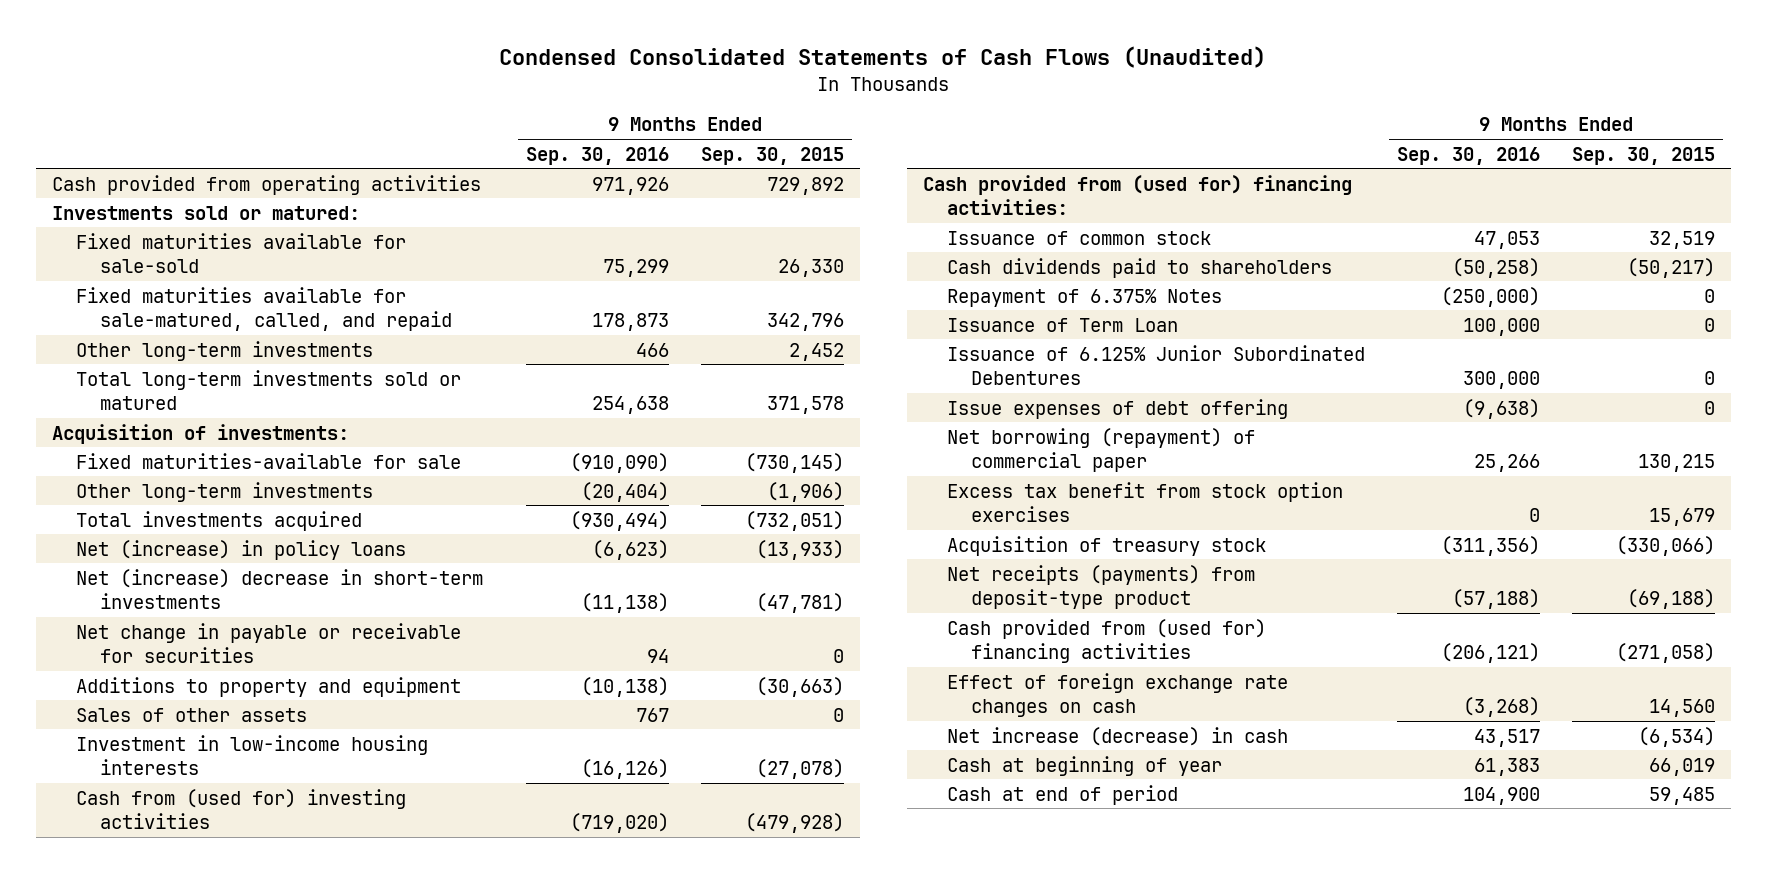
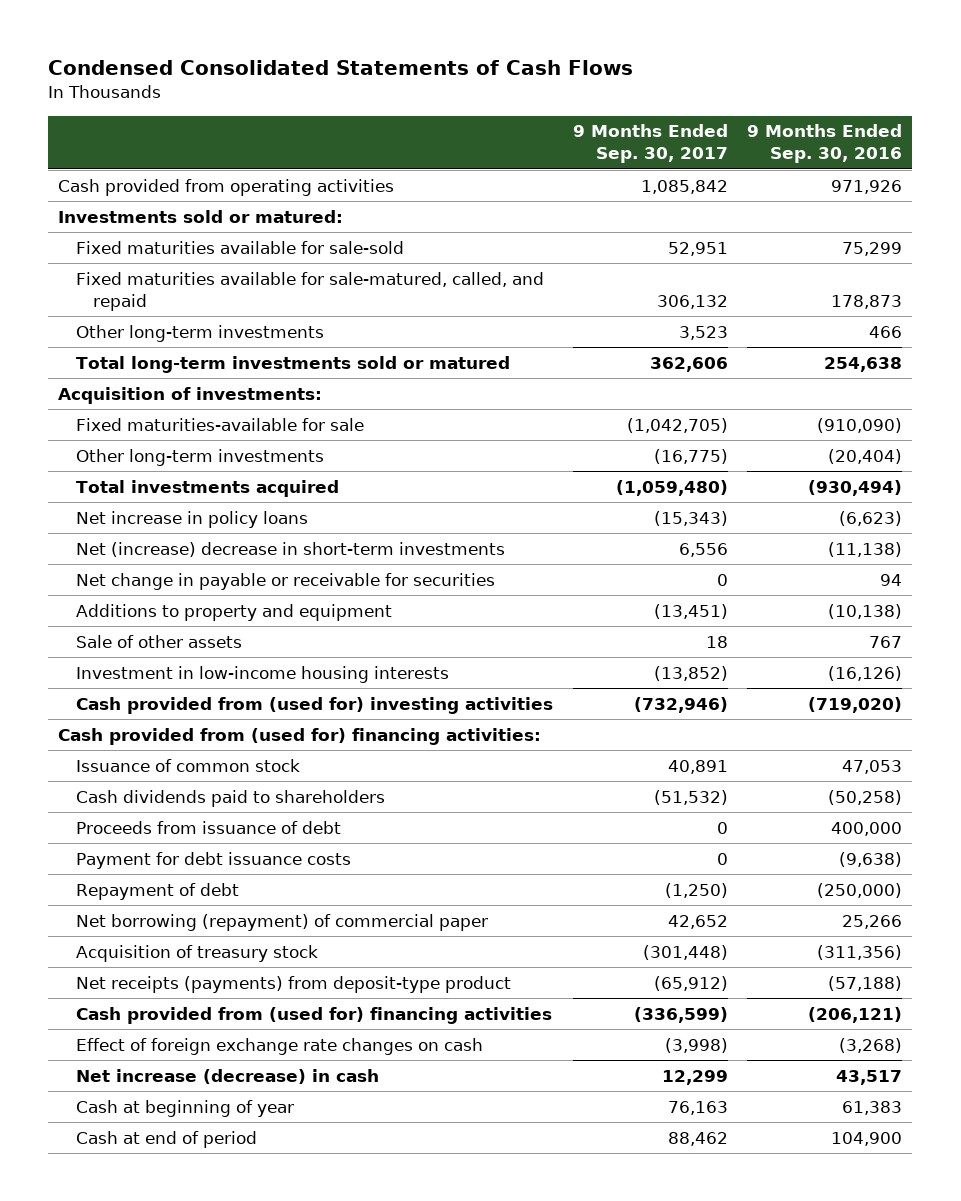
- Condensed Consolidated Statements of Cash Flows (Unaudited)
+ Condensed Consolidated Statements of Cash Flows
- | 9 Months Ended Sep. 30, 2016 | 9 Months Ended Sep. 30, 2015
+ | 9 Months Ended Sep. 30, 2017 | 9 Months Ended Sep. 30, 2016
- Net (increase) in policy loans | (6,623) | (13,933)
+ Net increase in policy loans | (15,343) | (6,623)
- Sales of other assets | 767 | 0
+ Sale of other assets | 18 | 767
- Cash from (used for) investing activities | (719,020) | (479,928)
+ Cash provided from (used for) investing activities | (732,946) | (719,020)
- Repayment of 6.375% Notes | (250,000) | 0
- Issuance of Term Loan | 100,000 | 0
- Issuance of 6.125% Junior Subordinated Debentures | 300,000 | 0
- Issue expenses of debt offering | (9,638) | 0
+ Proceeds from issuance of debt | 0 | 400,000
+ Payment for debt issuance costs | 0 | (9,638)
+ Repayment of debt | (1,250) | (250,000)
- Excess tax benefit from stock option exercises | 0 | 15,679

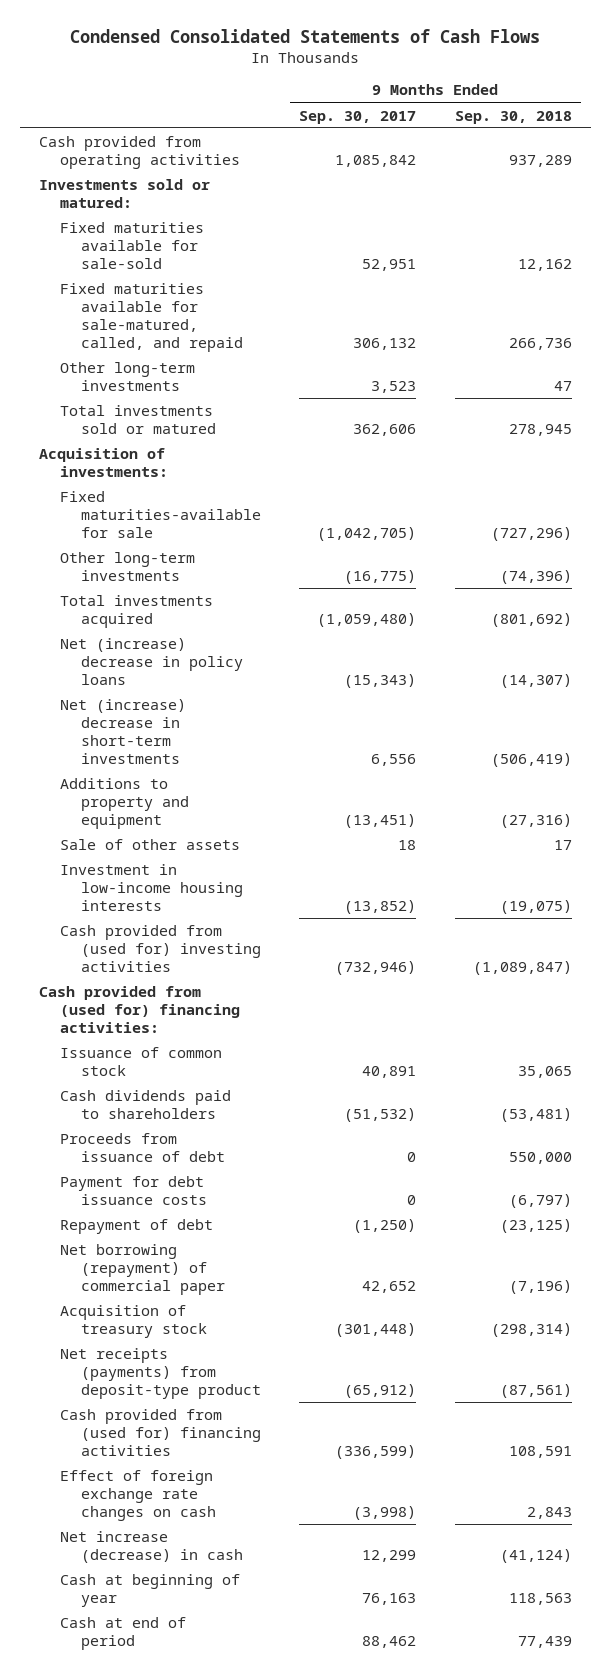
- | 9 Months Ended Sep. 30, 2017 | 9 Months Ended Sep. 30, 2016
+ | 9 Months Ended Sep. 30, 2017 | 9 Months Ended Sep. 30, 2018
- Total long-term investments sold or matured | 362,606 | 254,638
+ Total investments sold or matured | 362,606 | 278,945
- Net increase in policy loans | (15,343) | (6,623)
+ Net (increase) decrease in policy loans | (15,343) | (14,307)
- Net change in payable or receivable for securities | 0 | 94

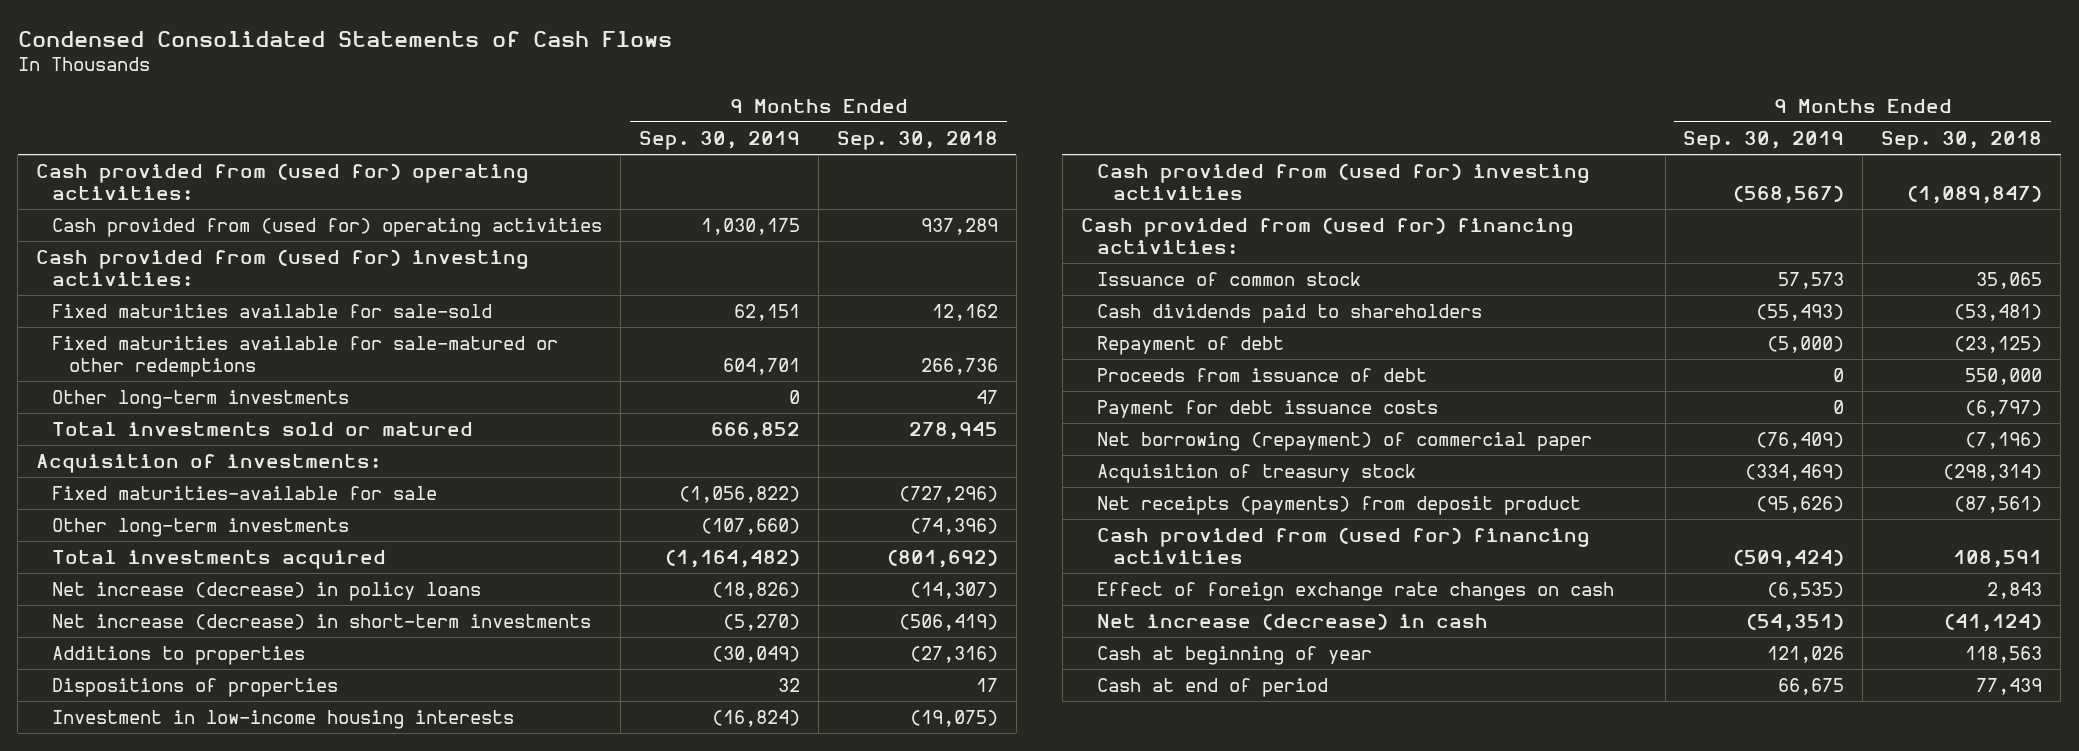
- | 9 Months Ended Sep. 30, 2017 | 9 Months Ended Sep. 30, 2018
+ | 9 Months Ended Sep. 30, 2019 | 9 Months Ended Sep. 30, 2018
- Cash provided from operating activities | 1,085,842 | 937,289
- Investments sold or matured:
+ Cash provided from (used for) operating activities:
+ Cash provided from (used for) operating activities | 1,030,175 | 937,289
+ Cash provided from (used for) investing activities:
- Fixed maturities available for sale-matured, called, and repaid | 306,132 | 266,736
+ Fixed maturities available for sale-matured or other redemptions | 604,701 | 266,736
- Net (increase) decrease in policy loans | (15,343) | (14,307)
- Net (increase) decrease in short-term investments | 6,556 | (506,419)
- Additions to property and equipment | (13,451) | (27,316)
- Sale of other assets | 18 | 17
+ Net increase (decrease) in policy loans | (18,826) | (14,307)
+ Net increase (decrease) in short-term investments | (5,270) | (506,419)
+ Additions to properties | (30,049) | (27,316)
+ Dispositions of properties | 32 | 17
moved up: Repayment of debt | (5,000) | (23,125)
- Net receipts (payments) from deposit-type product | (65,912) | (87,561)
+ Net receipts (payments) from deposit product | (95,626) | (87,561)

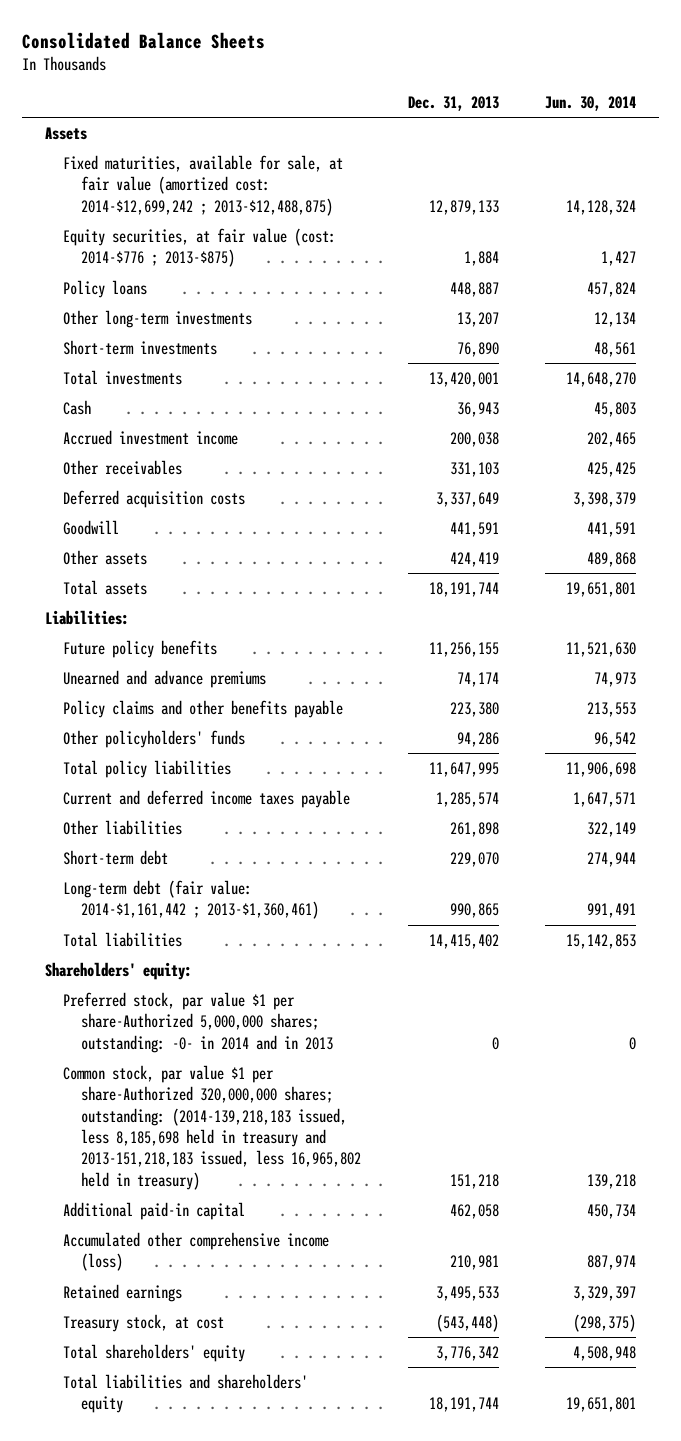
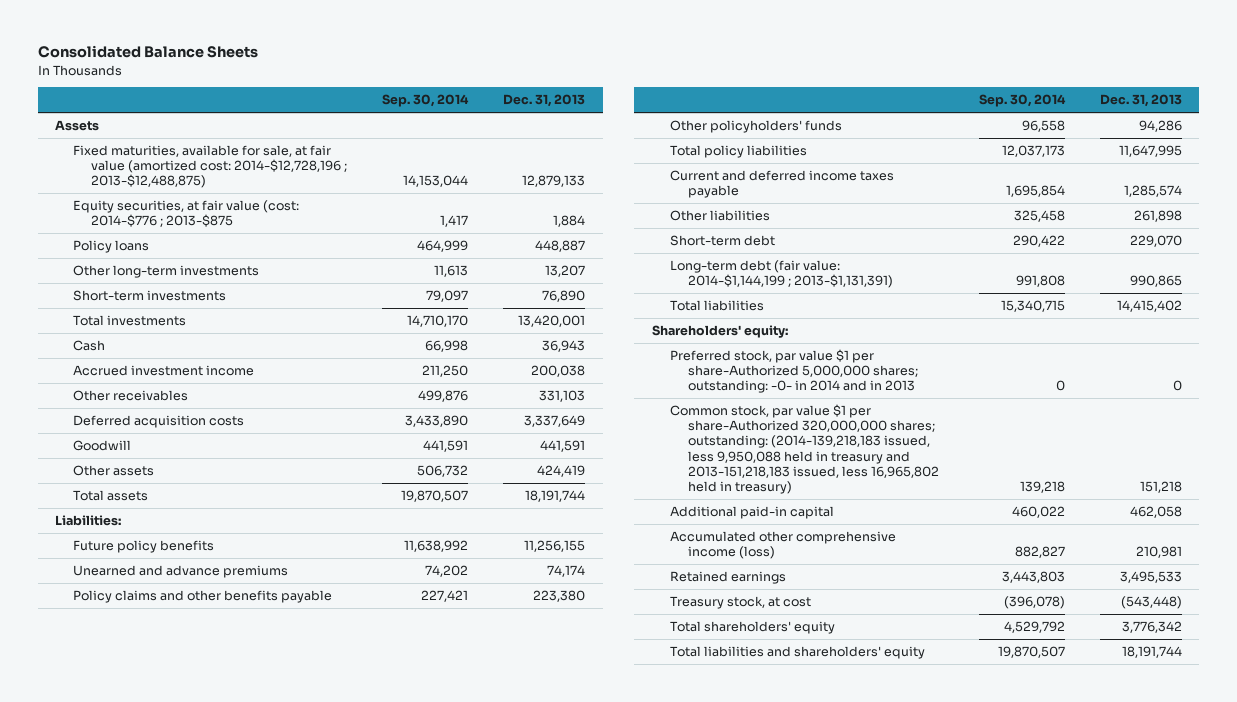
- | Dec. 31, 2013 | Jun. 30, 2014
+ | Sep. 30, 2014 | Dec. 31, 2013
- Fixed maturities, available for sale, at fair value (amortized cost: 2014-$12,699,242 ; 2013-$12,488,875) | 12,879,133 | 14,128,324
- Equity securities, at fair value (cost: 2014-$776 ; 2013-$875) | 1,884 | 1,427
+ Fixed maturities, available for sale, at fair value (amortized cost: 2014-$12,728,196 ; 2013-$12,488,875) | 14,153,044 | 12,879,133
+ Equity securities, at fair value (cost: 2014-$776 ; 2013-$875 | 1,417 | 1,884
- Long-term debt (fair value: 2014-$1,161,442 ; 2013-$1,360,461) | 990,865 | 991,491
+ Long-term debt (fair value: 2014-$1,144,199 ; 2013-$1,131,391) | 991,808 | 990,865
- Common stock, par value $1 per share-Authorized 320,000,000 shares; outstanding: (2014-139,218,183 issued, less 8,185,698 held in treasury and 2013-151,218,183 issued, less 16,965,802 held in treasury) | 151,218 | 139,218
+ Common stock, par value $1 per share-Authorized 320,000,000 shares; outstanding: (2014-139,218,183 issued, less 9,950,088 held in treasury and 2013-151,218,183 issued, less 16,965,802 held in treasury) | 139,218 | 151,218

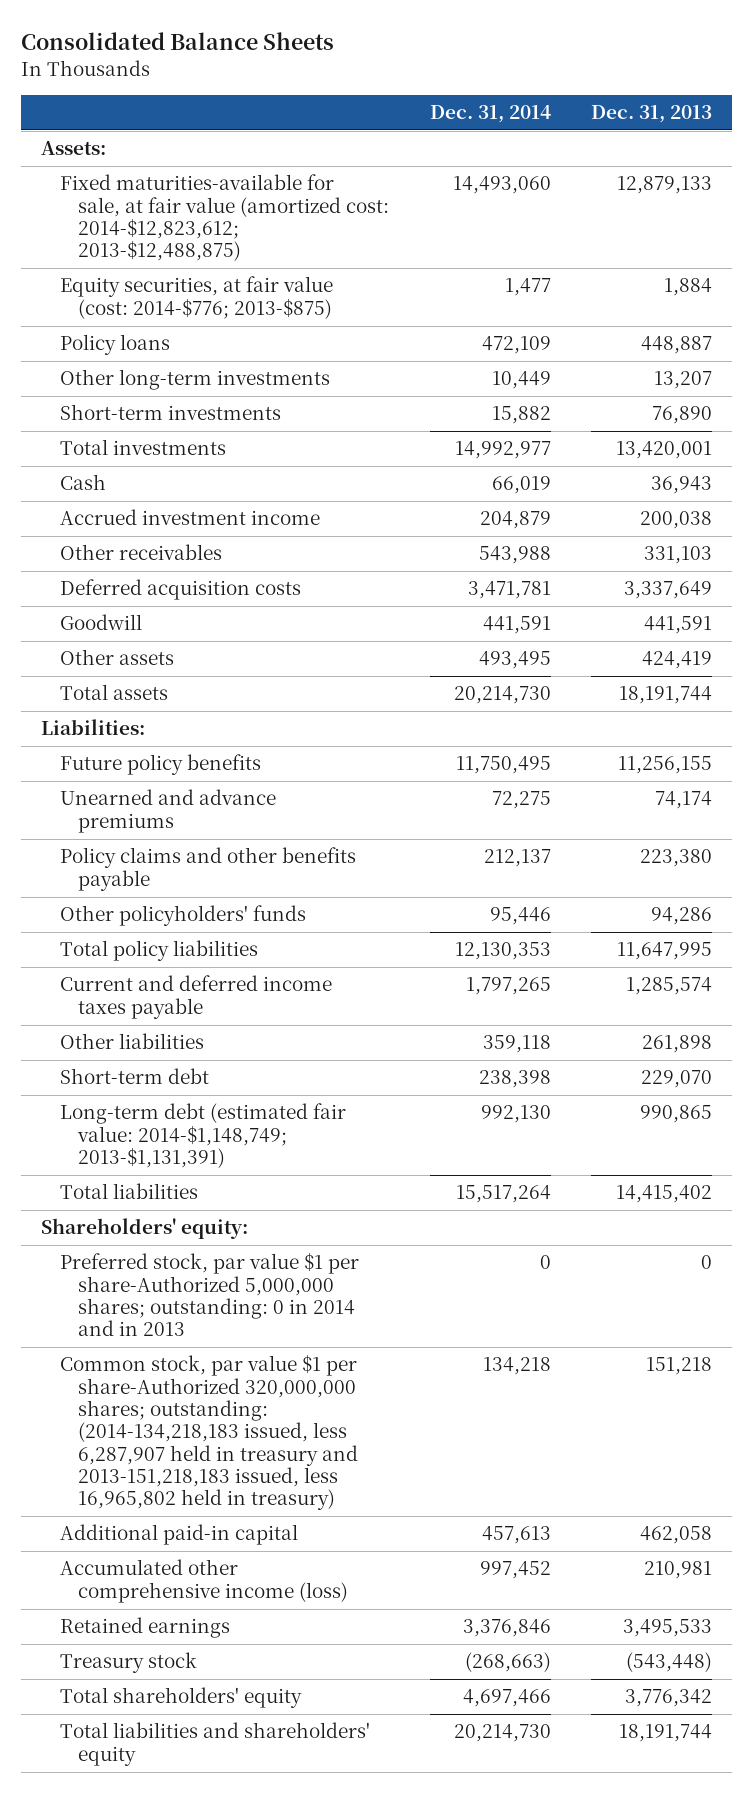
- | Sep. 30, 2014 | Dec. 31, 2013
+ | Dec. 31, 2014 | Dec. 31, 2013
- Assets
- Fixed maturities, available for sale, at fair value (amortized cost: 2014-$12,728,196 ; 2013-$12,488,875) | 14,153,044 | 12,879,133
- Equity securities, at fair value (cost: 2014-$776 ; 2013-$875 | 1,417 | 1,884
+ Assets:
+ Fixed maturities-available for sale, at fair value (amortized cost: 2014-$12,823,612; 2013-$12,488,875) | 14,493,060 | 12,879,133
+ Equity securities, at fair value (cost: 2014-$776; 2013-$875) | 1,477 | 1,884
- Long-term debt (fair value: 2014-$1,144,199 ; 2013-$1,131,391) | 991,808 | 990,865
+ Long-term debt (estimated fair value: 2014-$1,148,749; 2013-$1,131,391) | 992,130 | 990,865
- Preferred stock, par value $1 per share-Authorized 5,000,000 shares; outstanding: -0- in 2014 and in 2013 | 0 | 0
- Common stock, par value $1 per share-Authorized 320,000,000 shares; outstanding: (2014-139,218,183 issued, less 9,950,088 held in treasury and 2013-151,218,183 issued, less 16,965,802 held in treasury) | 139,218 | 151,218
+ Preferred stock, par value $1 per share-Authorized 5,000,000 shares; outstanding: 0 in 2014 and in 2013 | 0 | 0
+ Common stock, par value $1 per share-Authorized 320,000,000 shares; outstanding: (2014-134,218,183 issued, less 6,287,907 held in treasury and 2013-151,218,183 issued, less 16,965,802 held in treasury) | 134,218 | 151,218
- Treasury stock, at cost | (396,078) | (543,448)
+ Treasury stock | (268,663) | (543,448)

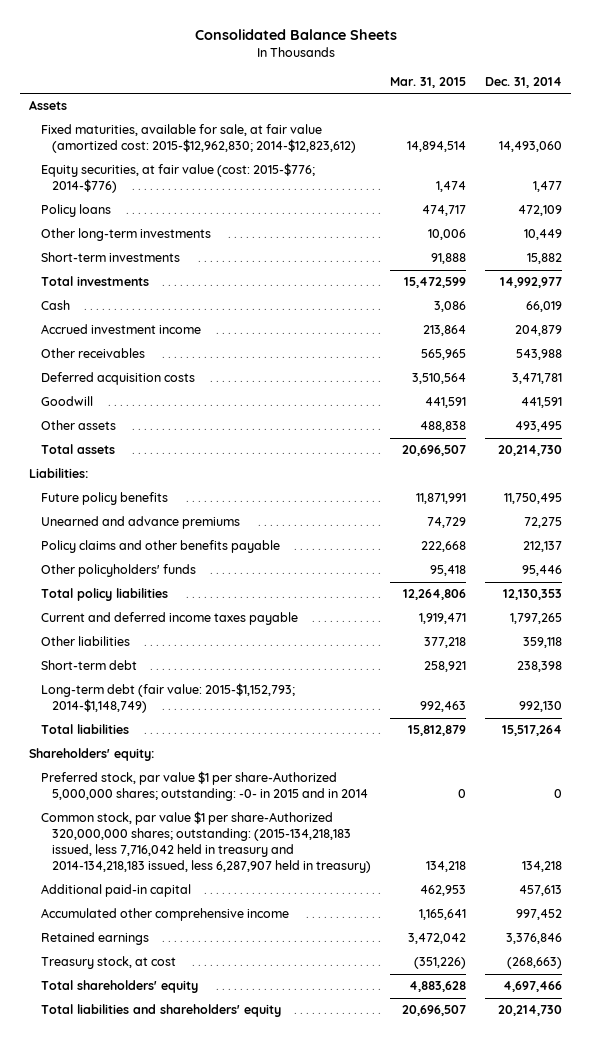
- | Dec. 31, 2014 | Dec. 31, 2013
+ | Mar. 31, 2015 | Dec. 31, 2014
- Assets:
- Fixed maturities-available for sale, at fair value (amortized cost: 2014-$12,823,612; 2013-$12,488,875) | 14,493,060 | 12,879,133
- Equity securities, at fair value (cost: 2014-$776; 2013-$875) | 1,477 | 1,884
+ Assets
+ Fixed maturities, available for sale, at fair value (amortized cost: 2015-$12,962,830; 2014-$12,823,612) | 14,894,514 | 14,493,060
+ Equity securities, at fair value (cost: 2015-$776; 2014-$776) | 1,474 | 1,477
- Long-term debt (estimated fair value: 2014-$1,148,749; 2013-$1,131,391) | 992,130 | 990,865
+ Long-term debt (fair value: 2015-$1,152,793; 2014-$1,148,749) | 992,463 | 992,130
- Preferred stock, par value $1 per share-Authorized 5,000,000 shares; outstanding: 0 in 2014 and in 2013 | 0 | 0
- Common stock, par value $1 per share-Authorized 320,000,000 shares; outstanding: (2014-134,218,183 issued, less 6,287,907 held in treasury and 2013-151,218,183 issued, less 16,965,802 held in treasury) | 134,218 | 151,218
+ Preferred stock, par value $1 per share-Authorized 5,000,000 shares; outstanding: -0- in 2015 and in 2014 | 0 | 0
+ Common stock, par value $1 per share-Authorized 320,000,000 shares; outstanding: (2015-134,218,183 issued, less 7,716,042 held in treasury and 2014-134,218,183 issued, less 6,287,907 held in treasury) | 134,218 | 134,218
- Accumulated other comprehensive income (loss) | 997,452 | 210,981
+ Accumulated other comprehensive income | 1,165,641 | 997,452
- Treasury stock | (268,663) | (543,448)
+ Treasury stock, at cost | (351,226) | (268,663)

